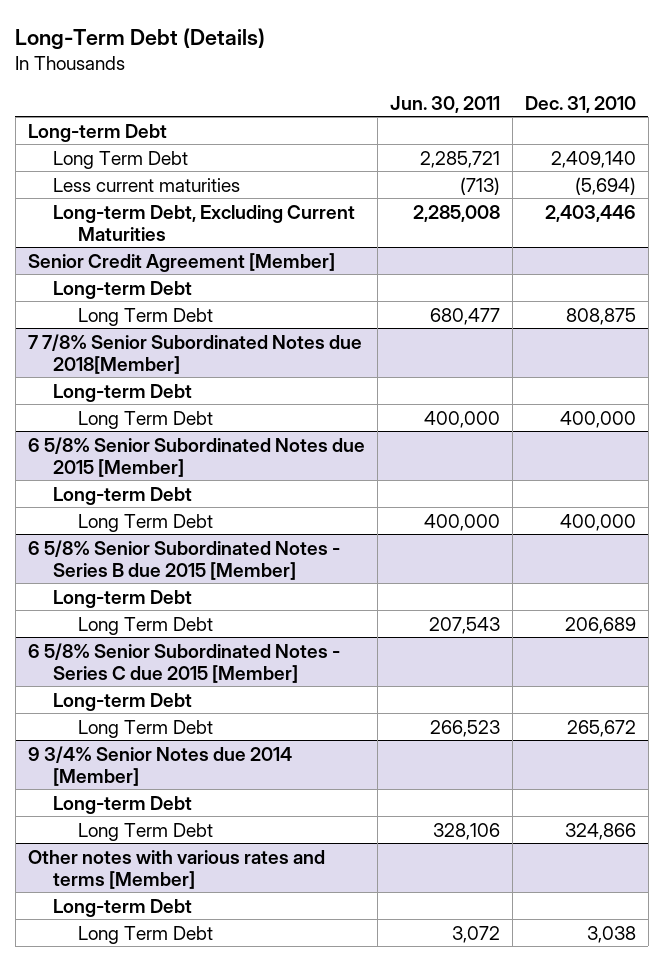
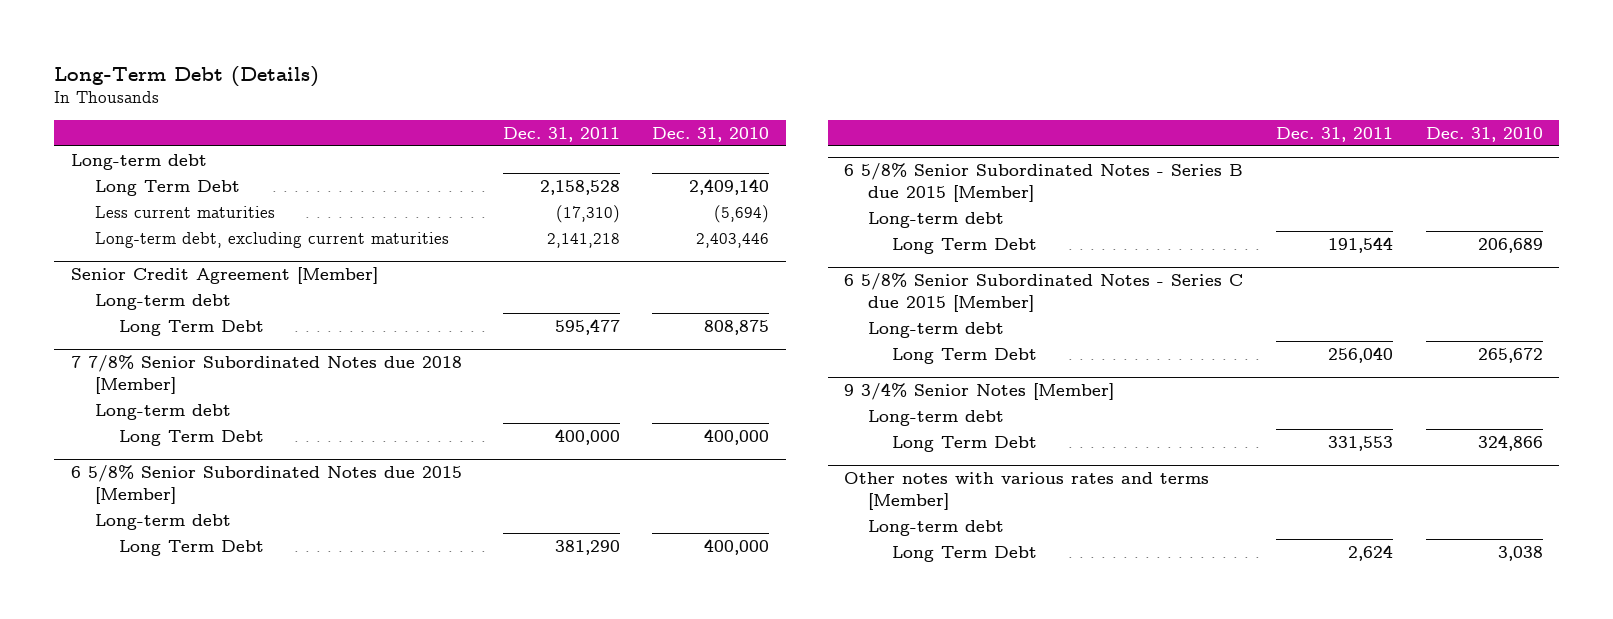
- | Jun. 30, 2011 | Dec. 31, 2010
+ | Dec. 31, 2011 | Dec. 31, 2010
- Long-term Debt
+ Long-term debt
- Long-term Debt, Excluding Current Maturities | 2,285,008 | 2,403,446
+ Long-term debt, excluding current maturities | 2,141,218 | 2,403,446
@ Senior Credit Agreement [Member]
- Long-term Debt
+ Long-term debt
- 7 7/8% Senior Subordinated Notes due 2018[Member]
- Long-term Debt
+ 7 7/8% Senior Subordinated Notes due 2018 [Member]
+ Long-term debt
@ 6 5/8% Senior Subordinated Notes due 2015 [Member]
- Long-term Debt
+ Long-term debt
@ 6 5/8% Senior Subordinated Notes - Series B due 2015 [Member]
- Long-term Debt
+ Long-term debt
@ 6 5/8% Senior Subordinated Notes - Series C due 2015 [Member]
- Long-term Debt
+ Long-term debt
- 9 3/4% Senior Notes due 2014 [Member]
- Long-term Debt
+ 9 3/4% Senior Notes [Member]
+ Long-term debt
@ Other notes with various rates and terms [Member]
- Long-term Debt
+ Long-term debt

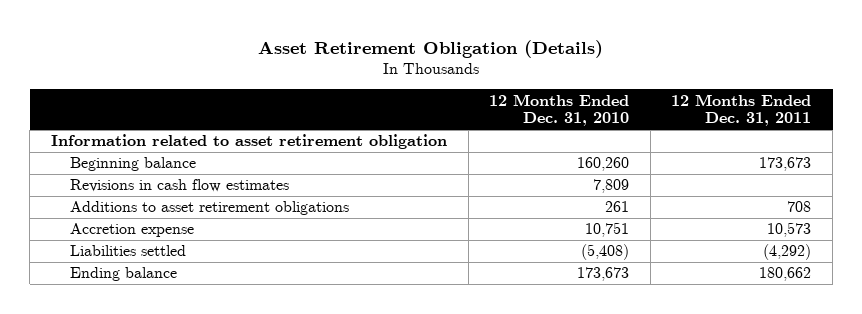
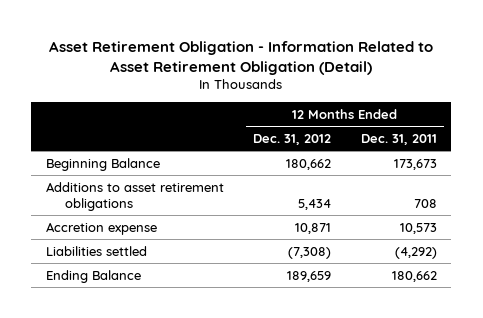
- Asset Retirement Obligation (Details)
+ Asset Retirement Obligation - Information Related to Asset Retirement Obligation (Detail)
- | 12 Months Ended Dec. 31, 2010 | 12 Months Ended Dec. 31, 2011
+ | 12 Months Ended Dec. 31, 2012 | 12 Months Ended Dec. 31, 2011
- Information related to asset retirement obligation
- Beginning balance | 160,260 | 173,673
- Revisions in cash flow estimates | 7,809 |
+ Beginning Balance | 180,662 | 173,673
- Ending balance | 173,673 | 180,662
+ Ending Balance | 189,659 | 180,662

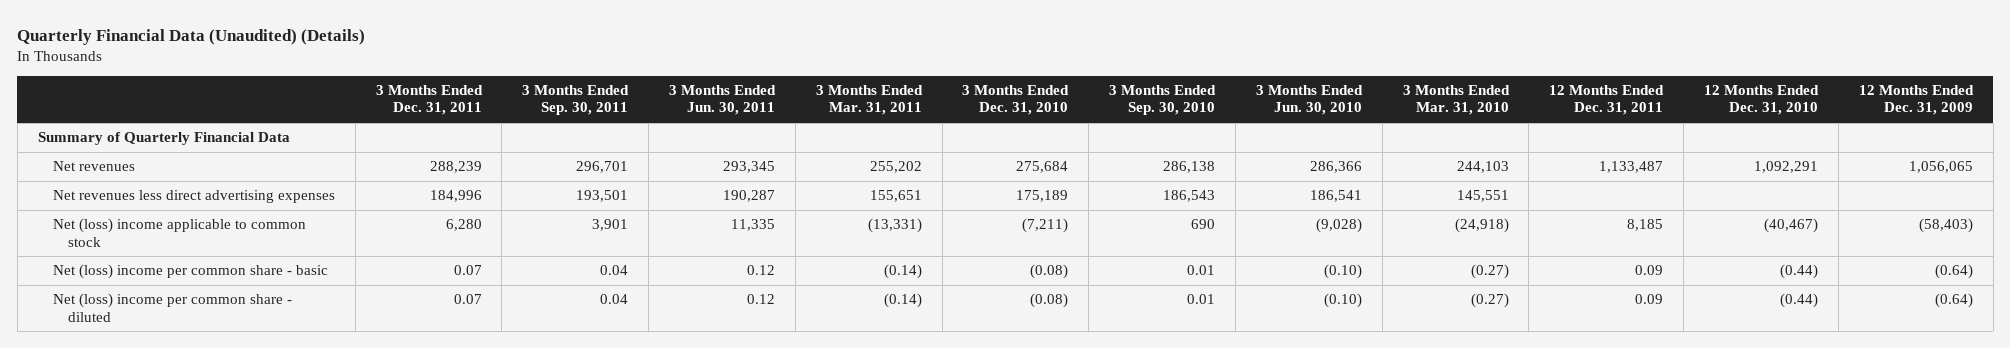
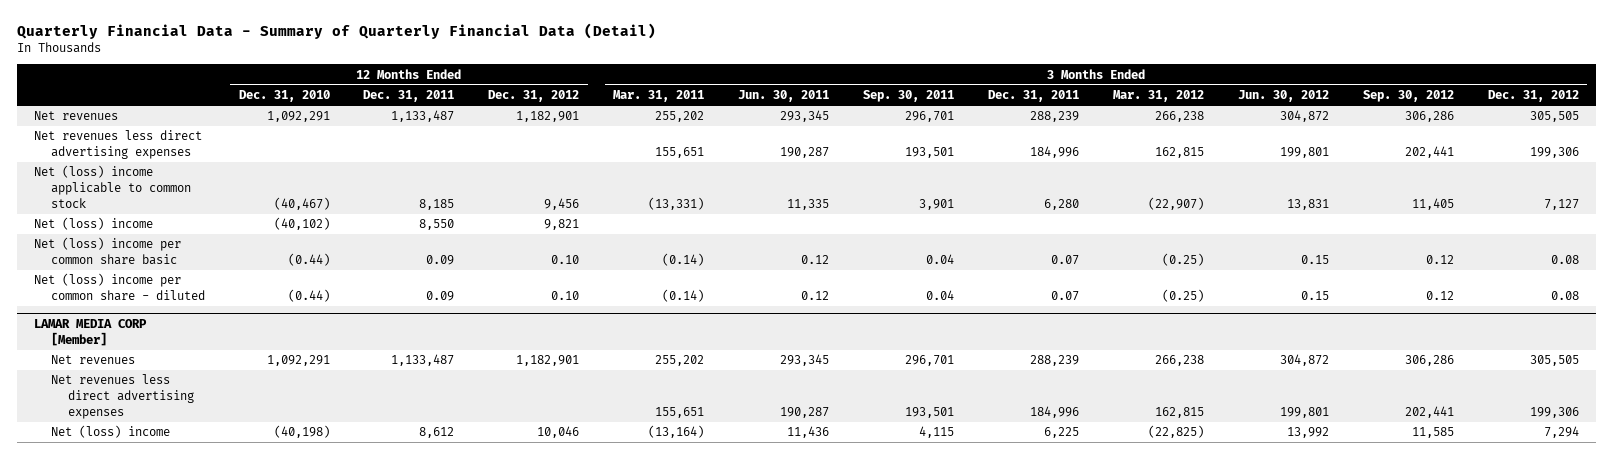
- Quarterly Financial Data (Unaudited) (Details)
+ Quarterly Financial Data - Summary of Quarterly Financial Data (Detail)
- | 3 Months Ended Dec. 31, 2011 | 3 Months Ended Sep. 30, 2011 | 3 Months Ended Jun. 30, 2011 | 3 Months Ended Mar. 31, 2011 | 3 Months Ended Dec. 31, 2010 | 3 Months Ended Sep. 30, 2010 | 3 Months Ended Jun. 30, 2010 | 3 Months Ended Mar. 31, 2010 | 12 Months Ended Dec. 31, 2011 | 12 Months Ended Dec. 31, 2010 | 12 Months Ended Dec. 31, 2009
+ | 12 Months Ended Dec. 31, 2010 | 12 Months Ended Dec. 31, 2011 | 12 Months Ended Dec. 31, 2012 | 3 Months Ended Mar. 31, 2011 | 3 Months Ended Jun. 30, 2011 | 3 Months Ended Sep. 30, 2011 | 3 Months Ended Dec. 31, 2011 | 3 Months Ended Mar. 31, 2012 | 3 Months Ended Jun. 30, 2012 | 3 Months Ended Sep. 30, 2012 | 3 Months Ended Dec. 31, 2012
- Summary of Quarterly Financial Data
- Net (loss) income per common share - basic | 0.07 | 0.04 | 0.12 | (0.14) | (0.08) | 0.01 | (0.10) | (0.27) | 0.09 | (0.44) | (0.64)
+ Net (loss) income | (40,102) | 8,550 | 9,821 | | | | | | | |
+ Net (loss) income per common share basic | (0.44) | 0.09 | 0.10 | (0.14) | 0.12 | 0.04 | 0.07 | (0.25) | 0.15 | 0.12 | 0.08
+ LAMAR MEDIA CORP [Member]
+ Net revenues | 1,092,291 | 1,133,487 | 1,182,901 | 255,202 | 293,345 | 296,701 | 288,239 | 266,238 | 304,872 | 306,286 | 305,505
+ Net revenues less direct advertising expenses | | | | 155,651 | 190,287 | 193,501 | 184,996 | 162,815 | 199,801 | 202,441 | 199,306
+ Net (loss) income | (40,198) | 8,612 | 10,046 | (13,164) | 11,436 | 4,115 | 6,225 | (22,825) | 13,992 | 11,585 | 7,294

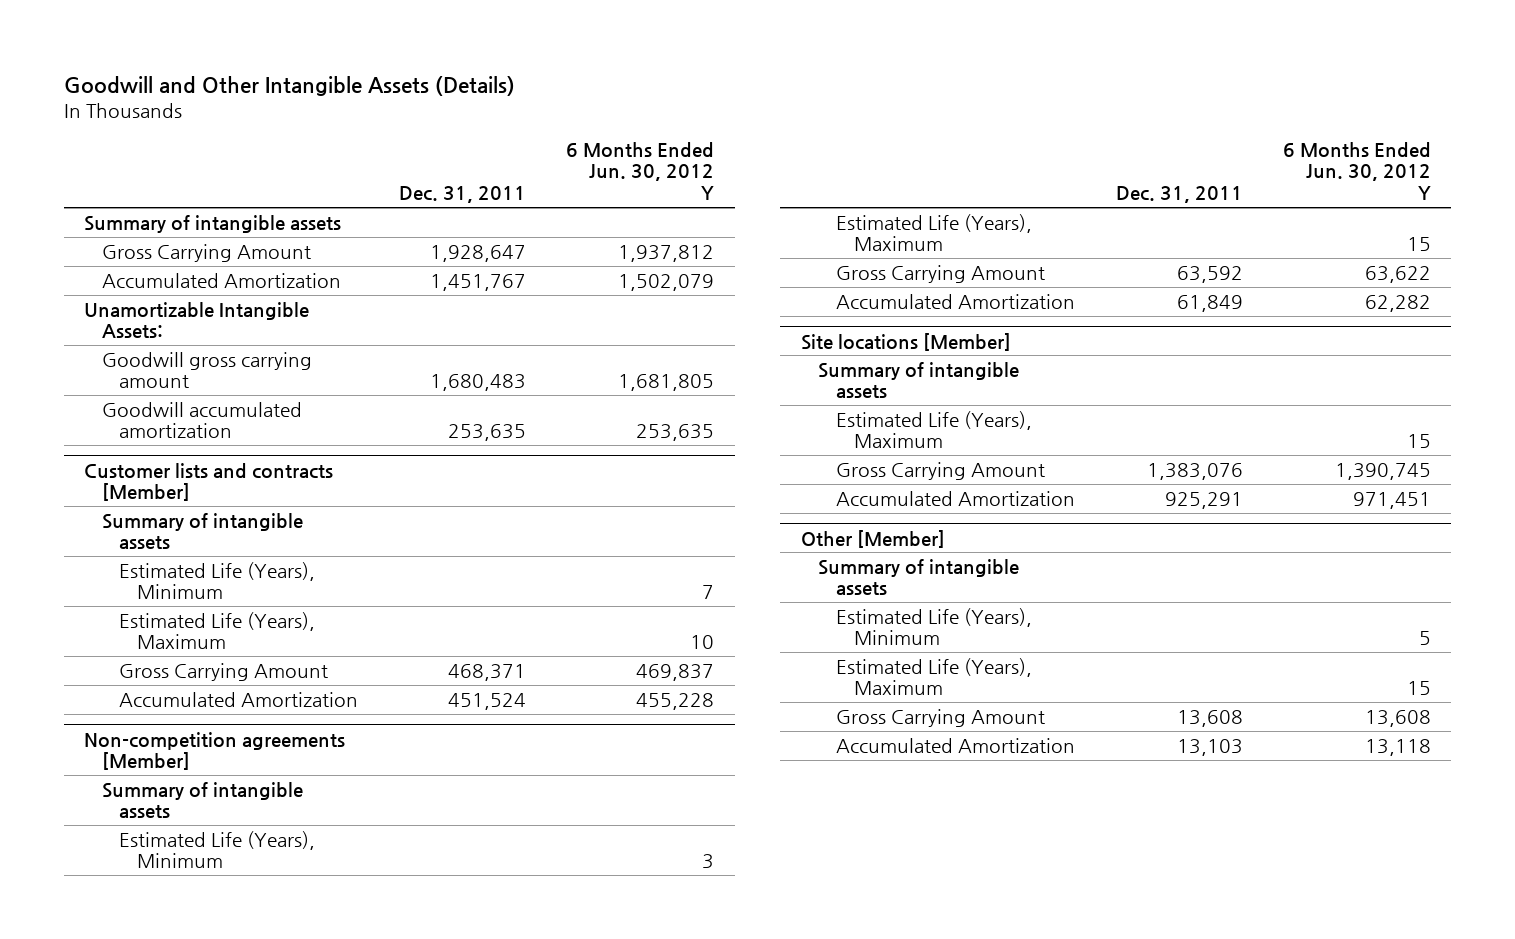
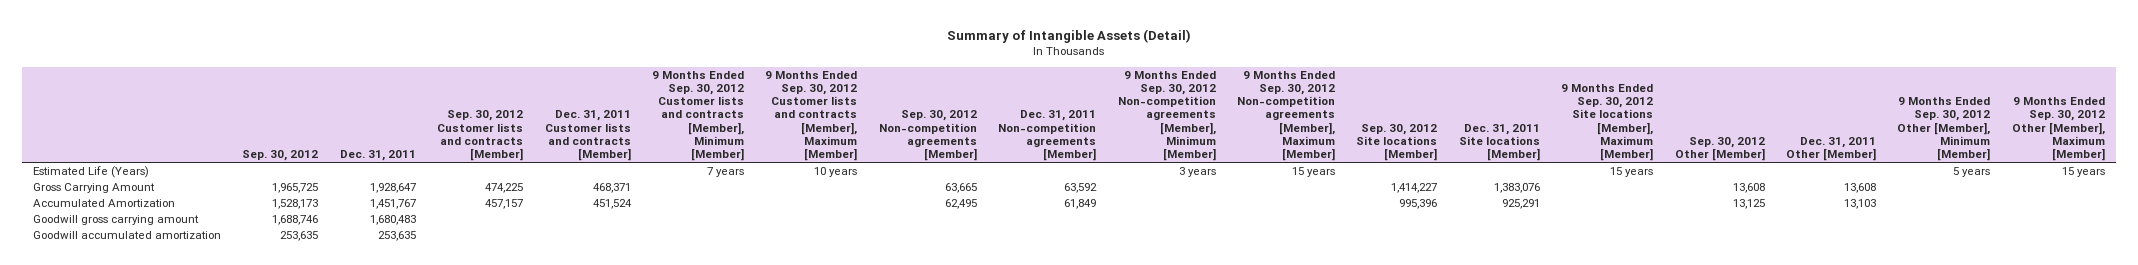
- Goodwill and Other Intangible Assets (Details)
+ Summary of Intangible Assets (Detail)
- | Dec. 31, 2011 | 6 Months Ended Jun. 30, 2012 Y
+ | Sep. 30, 2012 | Dec. 31, 2011 | Sep. 30, 2012 Customer lists and contracts [Member] | Dec. 31, 2011 Customer lists and contracts [Member] | 9 Months Ended Sep. 30, 2012 Customer lists and contracts [Member], Minimum [Member] | 9 Months Ended Sep. 30, 2012 Customer lists and contracts [Member], Maximum [Member] | Sep. 30, 2012 Non-competition agreements [Member] | Dec. 31, 2011 Non-competition agreements [Member] | 9 Months Ended Sep. 30, 2012 Non-competition agreements [Member], Minimum [Member] | 9 Months Ended Sep. 30, 2012 Non-competition agreements [Member], Maximum [Member] | Sep. 30, 2012 Site locations [Member] | Dec. 31, 2011 Site locations [Member] | 9 Months Ended Sep. 30, 2012 Site locations [Member], Maximum [Member] | Sep. 30, 2012 Other [Member] | Dec. 31, 2011 Other [Member] | 9 Months Ended Sep. 30, 2012 Other [Member], Minimum [Member] | 9 Months Ended Sep. 30, 2012 Other [Member], Maximum [Member]
- Summary of intangible assets
+ Estimated Life (Years) | | | | | 7 years | 10 years | | | 3 years | 15 years | | | 15 years | | | 5 years | 15 years
- Unamortizable Intangible Assets:
- Customer lists and contracts [Member]
- Summary of intangible assets
- Estimated Life (Years), Minimum | | 7
- Estimated Life (Years), Maximum | | 10
- Gross Carrying Amount | 468,371 | 469,837
- Accumulated Amortization | 451,524 | 455,228
- Non-competition agreements [Member]
- Summary of intangible assets
- Estimated Life (Years), Minimum | | 3
- Estimated Life (Years), Maximum | | 15
- Gross Carrying Amount | 63,592 | 63,622
- Accumulated Amortization | 61,849 | 62,282
- Site locations [Member]
- Summary of intangible assets
- Estimated Life (Years), Maximum | | 15
- Gross Carrying Amount | 1,383,076 | 1,390,745
- Accumulated Amortization | 925,291 | 971,451
- Other [Member]
- Summary of intangible assets
- Estimated Life (Years), Minimum | | 5
- Estimated Life (Years), Maximum | | 15
- Gross Carrying Amount | 13,608 | 13,608
- Accumulated Amortization | 13,103 | 13,118

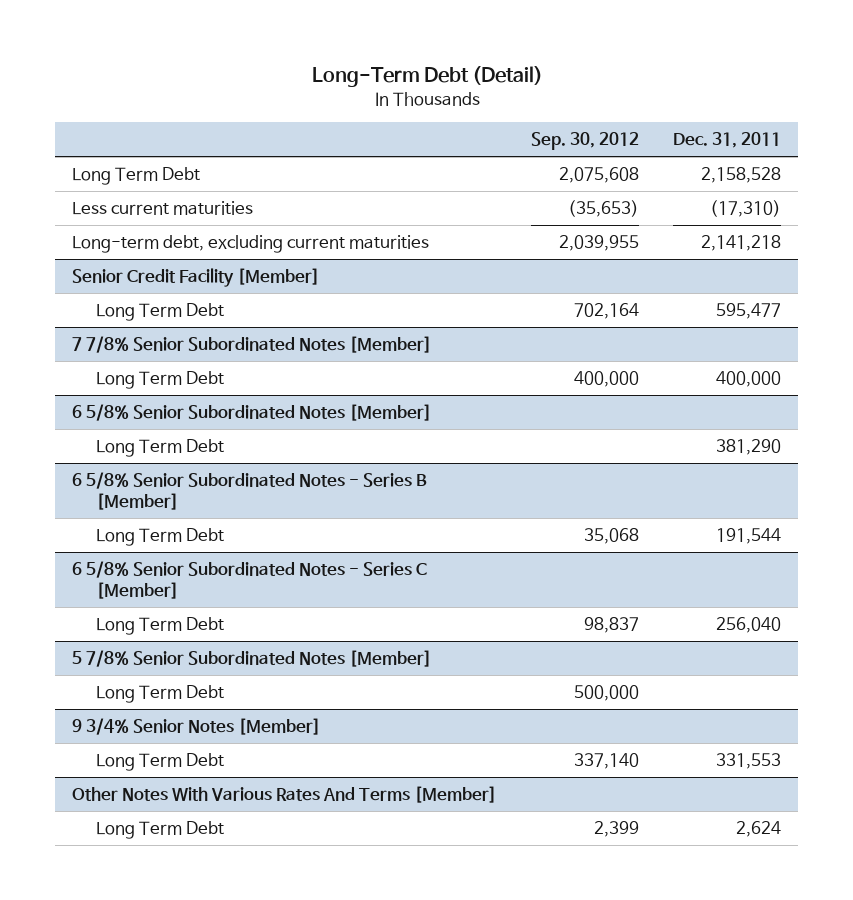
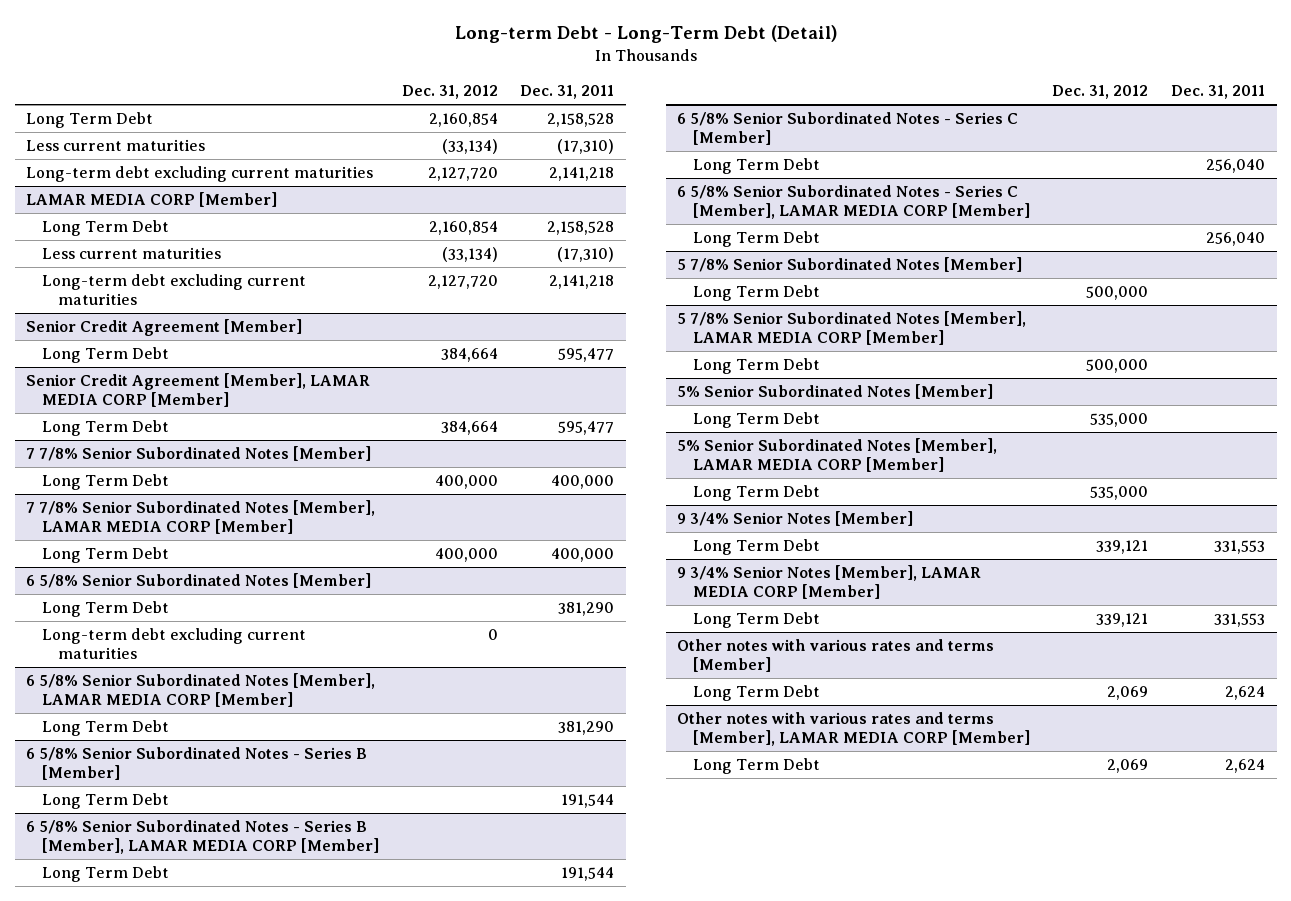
- Long-Term Debt (Detail)
+ Long-term Debt - Long-Term Debt (Detail)
- | Sep. 30, 2012 | Dec. 31, 2011
+ | Dec. 31, 2012 | Dec. 31, 2011
- Long-term debt, excluding current maturities | 2,039,955 | 2,141,218
- Senior Credit Facility [Member]
+ Long-term debt excluding current maturities | 2,127,720 | 2,141,218
+ LAMAR MEDIA CORP [Member]
+ Long Term Debt | 2,160,854 | 2,158,528
+ Less current maturities | (33,134) | (17,310)
+ Long-term debt excluding current maturities | 2,127,720 | 2,141,218
+ Senior Credit Agreement [Member]
+ Senior Credit Agreement [Member], LAMAR MEDIA CORP [Member]
+ Long Term Debt | 384,664 | 595,477
+ 7 7/8% Senior Subordinated Notes [Member], LAMAR MEDIA CORP [Member]
+ Long Term Debt | 400,000 | 400,000
@ 6 5/8% Senior Subordinated Notes [Member]
+ Long-term debt excluding current maturities | 0 |
+ 6 5/8% Senior Subordinated Notes [Member], LAMAR MEDIA CORP [Member]
+ Long Term Debt | | 381,290
+ 6 5/8% Senior Subordinated Notes - Series B [Member], LAMAR MEDIA CORP [Member]
+ Long Term Debt | | 191,544
+ 6 5/8% Senior Subordinated Notes - Series C [Member], LAMAR MEDIA CORP [Member]
+ Long Term Debt | | 256,040
+ 5 7/8% Senior Subordinated Notes [Member], LAMAR MEDIA CORP [Member]
+ Long Term Debt | 500,000 |
+ 5% Senior Subordinated Notes [Member]
+ Long Term Debt | 535,000 |
+ 5% Senior Subordinated Notes [Member], LAMAR MEDIA CORP [Member]
+ Long Term Debt | 535,000 |
- Other Notes With Various Rates And Terms [Member]
+ 9 3/4% Senior Notes [Member], LAMAR MEDIA CORP [Member]
+ Long Term Debt | 339,121 | 331,553
+ Other notes with various rates and terms [Member]
+ Other notes with various rates and terms [Member], LAMAR MEDIA CORP [Member]
+ Long Term Debt | 2,069 | 2,624

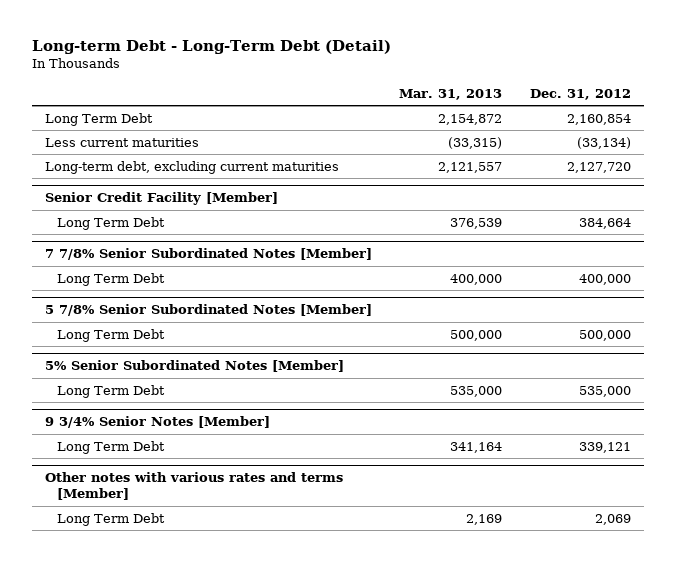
- | Dec. 31, 2012 | Dec. 31, 2011
+ | Mar. 31, 2013 | Dec. 31, 2012
- Long-term debt excluding current maturities | 2,127,720 | 2,141,218
- LAMAR MEDIA CORP [Member]
- Long Term Debt | 2,160,854 | 2,158,528
- Less current maturities | (33,134) | (17,310)
- Long-term debt excluding current maturities | 2,127,720 | 2,141,218
- Senior Credit Agreement [Member]
- Long Term Debt | 384,664 | 595,477
- Senior Credit Agreement [Member], LAMAR MEDIA CORP [Member]
+ Long-term debt, excluding current maturities | 2,121,557 | 2,127,720
+ Senior Credit Facility [Member]
- 7 7/8% Senior Subordinated Notes [Member], LAMAR MEDIA CORP [Member]
- Long Term Debt | 400,000 | 400,000
- 6 5/8% Senior Subordinated Notes [Member]
- Long Term Debt | | 381,290
- Long-term debt excluding current maturities | 0 |
- 6 5/8% Senior Subordinated Notes [Member], LAMAR MEDIA CORP [Member]
- Long Term Debt | | 381,290
- 6 5/8% Senior Subordinated Notes - Series B [Member]
- Long Term Debt | | 191,544
- 6 5/8% Senior Subordinated Notes - Series B [Member], LAMAR MEDIA CORP [Member]
- Long Term Debt | | 191,544
- 6 5/8% Senior Subordinated Notes - Series C [Member]
- Long Term Debt | | 256,040
- 6 5/8% Senior Subordinated Notes - Series C [Member], LAMAR MEDIA CORP [Member]
- Long Term Debt | | 256,040
- 5 7/8% Senior Subordinated Notes [Member], LAMAR MEDIA CORP [Member]
- Long Term Debt | 500,000 |
- 5% Senior Subordinated Notes [Member], LAMAR MEDIA CORP [Member]
- Long Term Debt | 535,000 |
- 9 3/4% Senior Notes [Member], LAMAR MEDIA CORP [Member]
- Long Term Debt | 339,121 | 331,553
- Other notes with various rates and terms [Member], LAMAR MEDIA CORP [Member]
- Long Term Debt | 2,069 | 2,624

